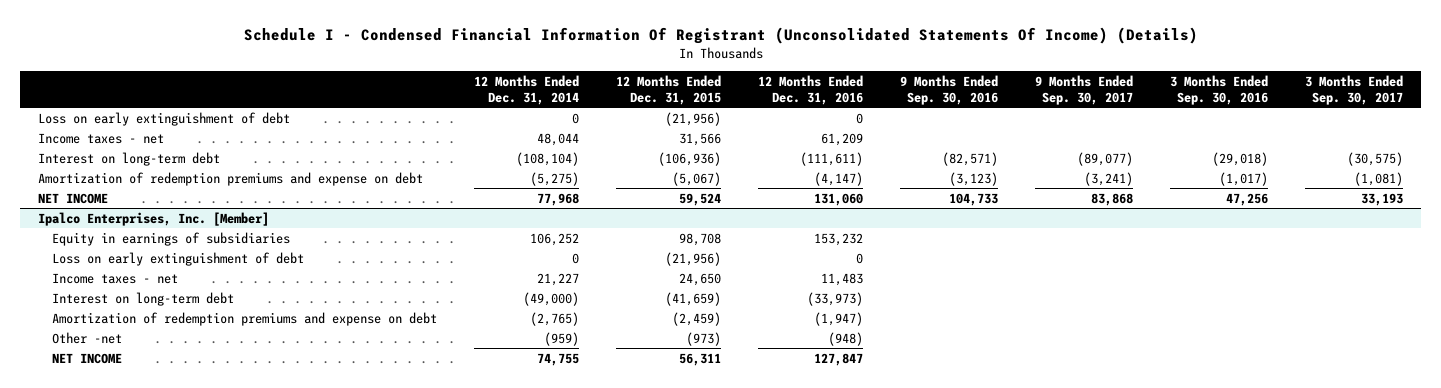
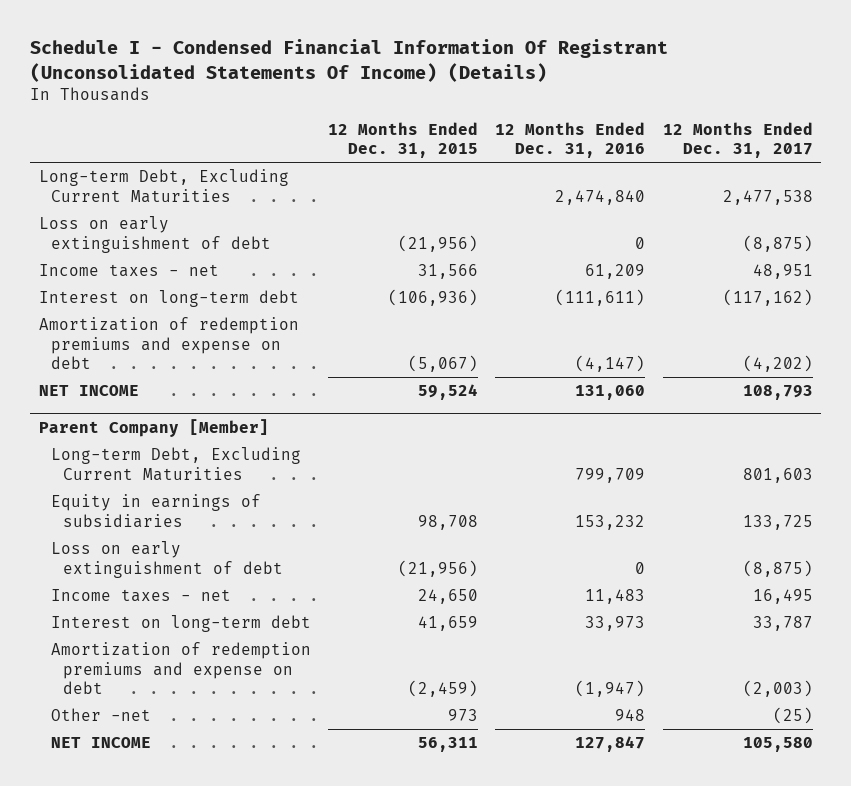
- | 12 Months Ended Dec. 31, 2014 | 12 Months Ended Dec. 31, 2015 | 12 Months Ended Dec. 31, 2016 | 9 Months Ended Sep. 30, 2016 | 9 Months Ended Sep. 30, 2017 | 3 Months Ended Sep. 30, 2016 | 3 Months Ended Sep. 30, 2017
+ | 12 Months Ended Dec. 31, 2015 | 12 Months Ended Dec. 31, 2016 | 12 Months Ended Dec. 31, 2017
+ Long-term Debt, Excluding Current Maturities | | 2,474,840 | 2,477,538
- Ipalco Enterprises, Inc. [Member]
+ Parent Company [Member]
+ Long-term Debt, Excluding Current Maturities | | 799,709 | 801,603
- Interest on long-term debt | (49,000) | (41,659) | (33,973) | | | |
+ Interest on long-term debt | 41,659 | 33,973 | 33,787
- Other -net | (959) | (973) | (948) | | | |
+ Other -net | 973 | 948 | (25)

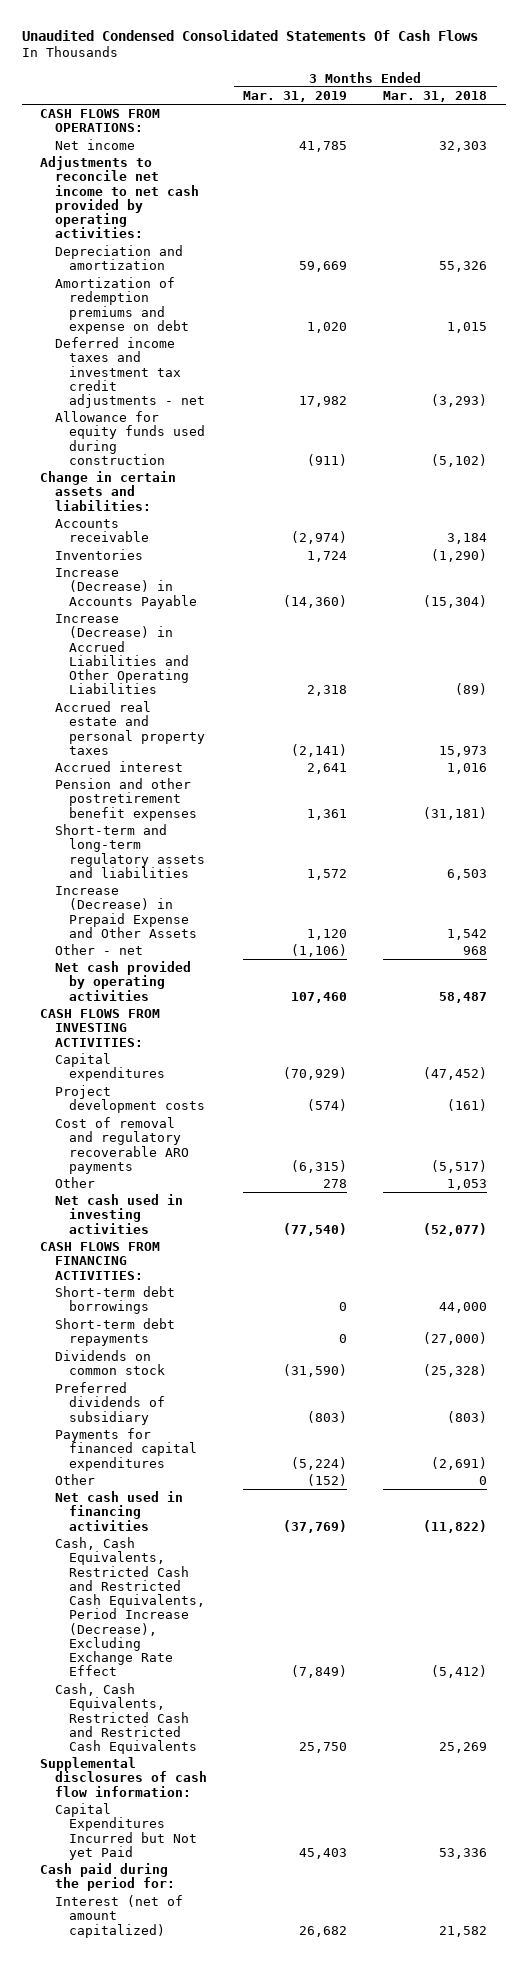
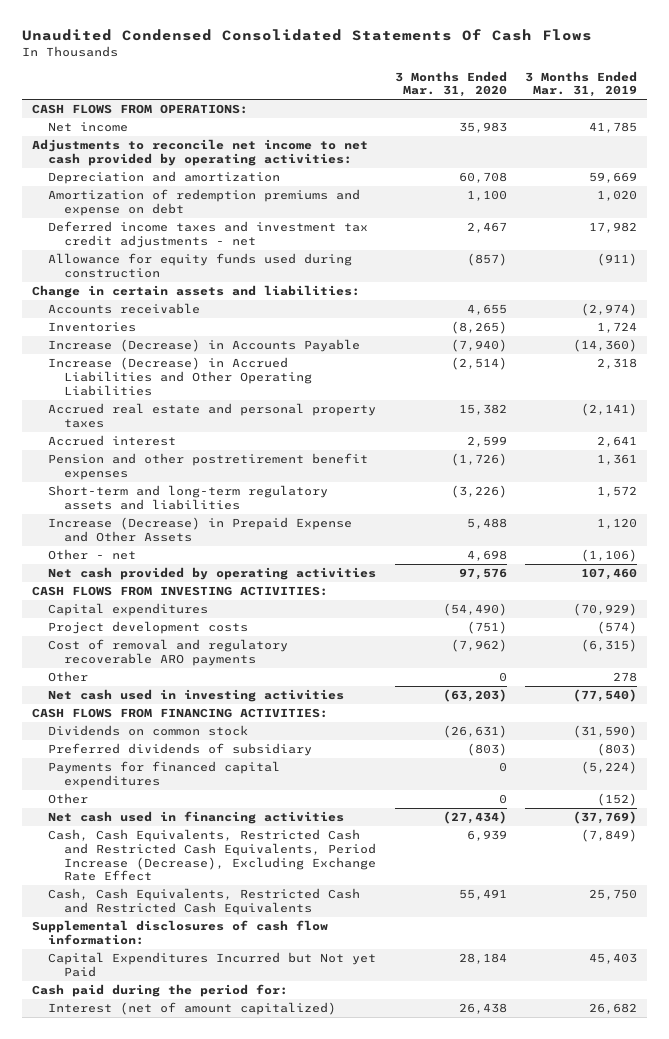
- | 3 Months Ended Mar. 31, 2019 | 3 Months Ended Mar. 31, 2018
+ | 3 Months Ended Mar. 31, 2020 | 3 Months Ended Mar. 31, 2019
- Short-term debt borrowings | 0 | 44,000
- Short-term debt repayments | 0 | (27,000)

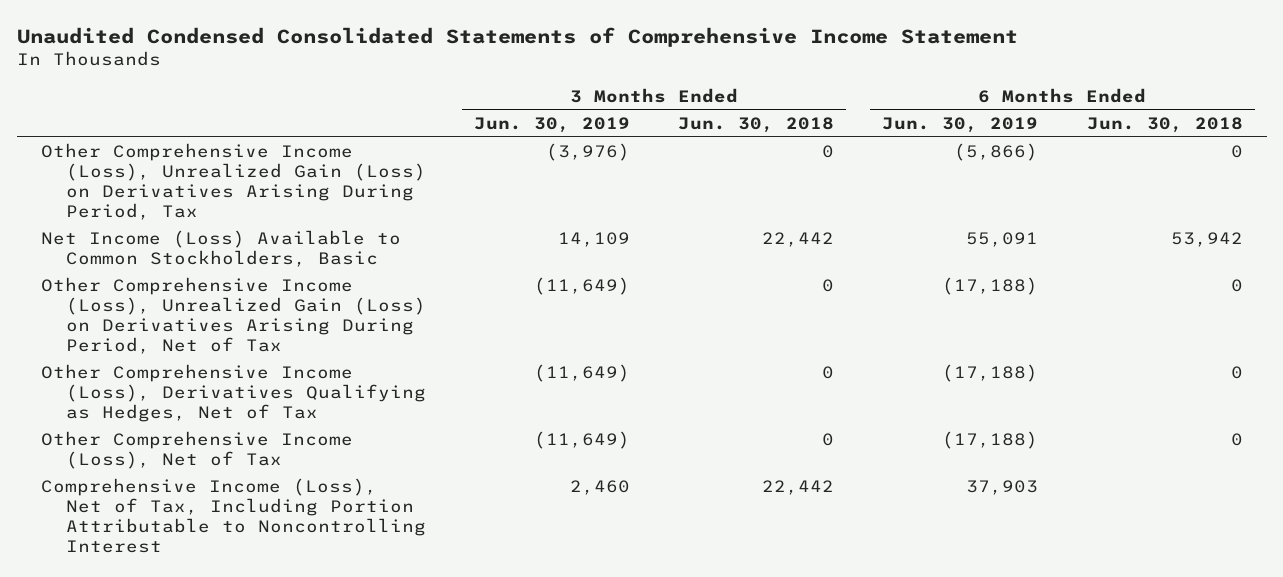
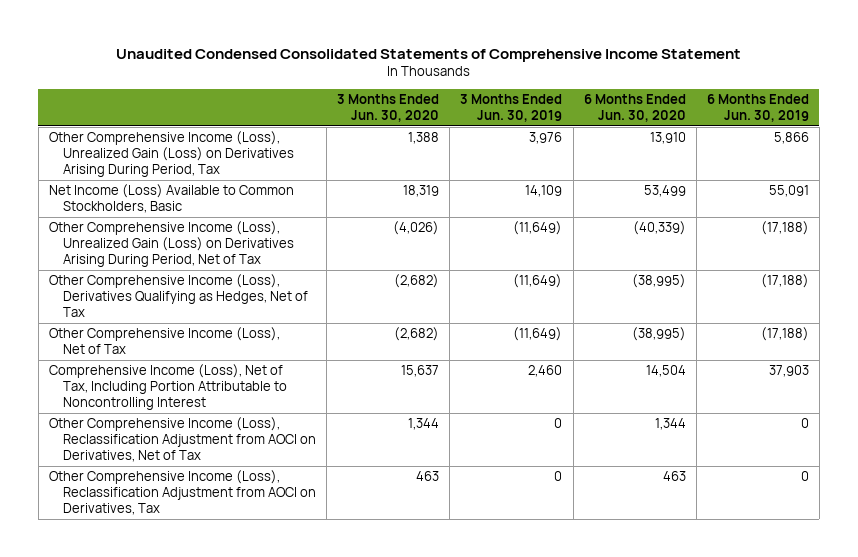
- | 3 Months Ended Jun. 30, 2019 | 3 Months Ended Jun. 30, 2018 | 6 Months Ended Jun. 30, 2019 | 6 Months Ended Jun. 30, 2018
+ | 3 Months Ended Jun. 30, 2020 | 3 Months Ended Jun. 30, 2019 | 6 Months Ended Jun. 30, 2020 | 6 Months Ended Jun. 30, 2019
- Other Comprehensive Income (Loss), Unrealized Gain (Loss) on Derivatives Arising During Period, Tax | (3,976) | 0 | (5,866) | 0
+ Other Comprehensive Income (Loss), Unrealized Gain (Loss) on Derivatives Arising During Period, Tax | 1,388 | 3,976 | 13,910 | 5,866
+ Other Comprehensive Income (Loss), Reclassification Adjustment from AOCI on Derivatives, Net of Tax | 1,344 | 0 | 1,344 | 0
+ Other Comprehensive Income (Loss), Reclassification Adjustment from AOCI on Derivatives, Tax | 463 | 0 | 463 | 0

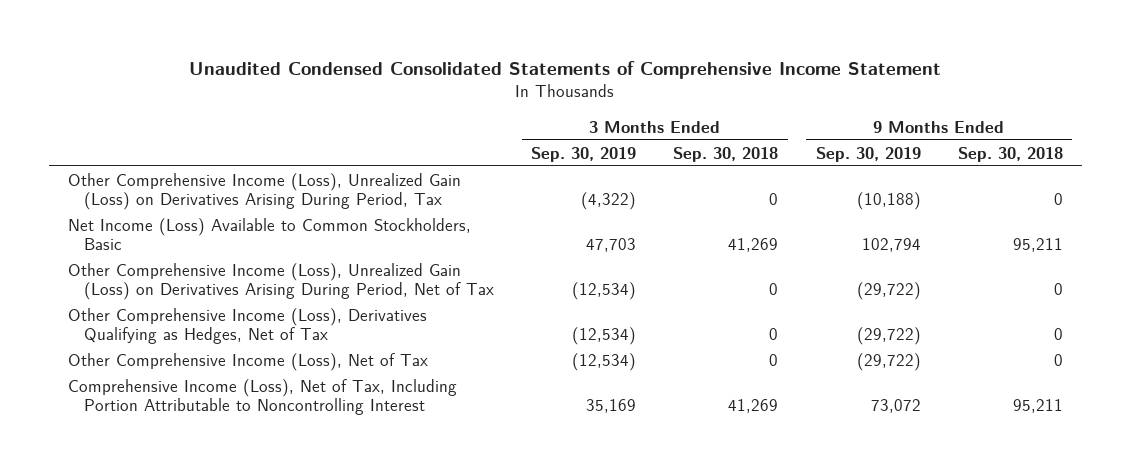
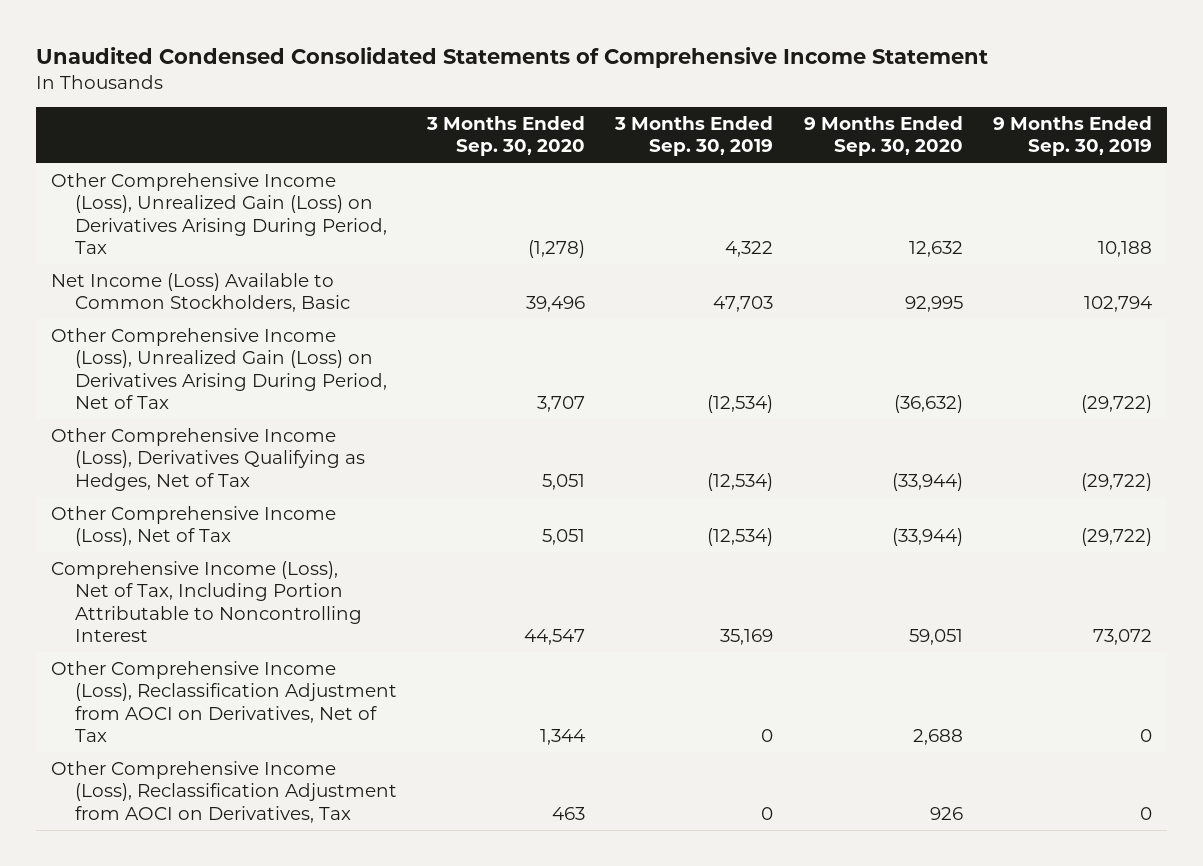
- | 3 Months Ended Sep. 30, 2019 | 3 Months Ended Sep. 30, 2018 | 9 Months Ended Sep. 30, 2019 | 9 Months Ended Sep. 30, 2018
+ | 3 Months Ended Sep. 30, 2020 | 3 Months Ended Sep. 30, 2019 | 9 Months Ended Sep. 30, 2020 | 9 Months Ended Sep. 30, 2019
- Other Comprehensive Income (Loss), Unrealized Gain (Loss) on Derivatives Arising During Period, Tax | (4,322) | 0 | (10,188) | 0
+ Other Comprehensive Income (Loss), Unrealized Gain (Loss) on Derivatives Arising During Period, Tax | (1,278) | 4,322 | 12,632 | 10,188
+ Other Comprehensive Income (Loss), Reclassification Adjustment from AOCI on Derivatives, Net of Tax | 1,344 | 0 | 2,688 | 0
+ Other Comprehensive Income (Loss), Reclassification Adjustment from AOCI on Derivatives, Tax | 463 | 0 | 926 | 0

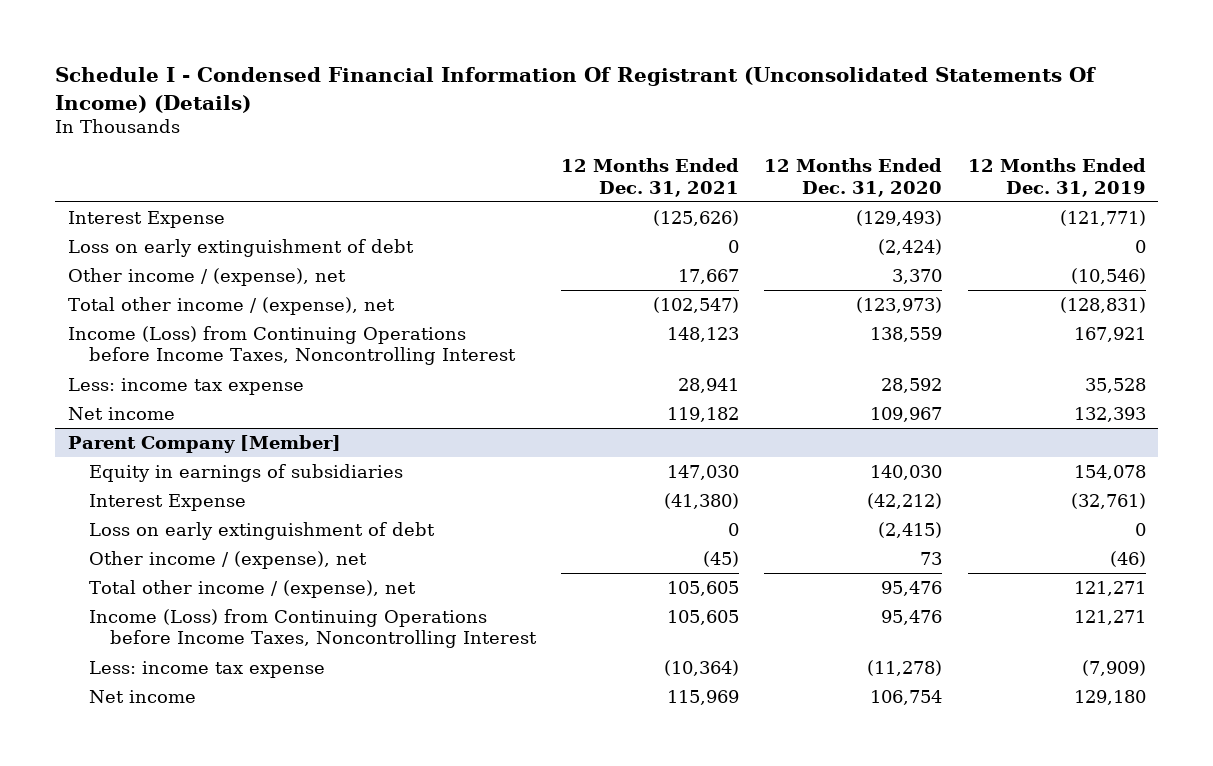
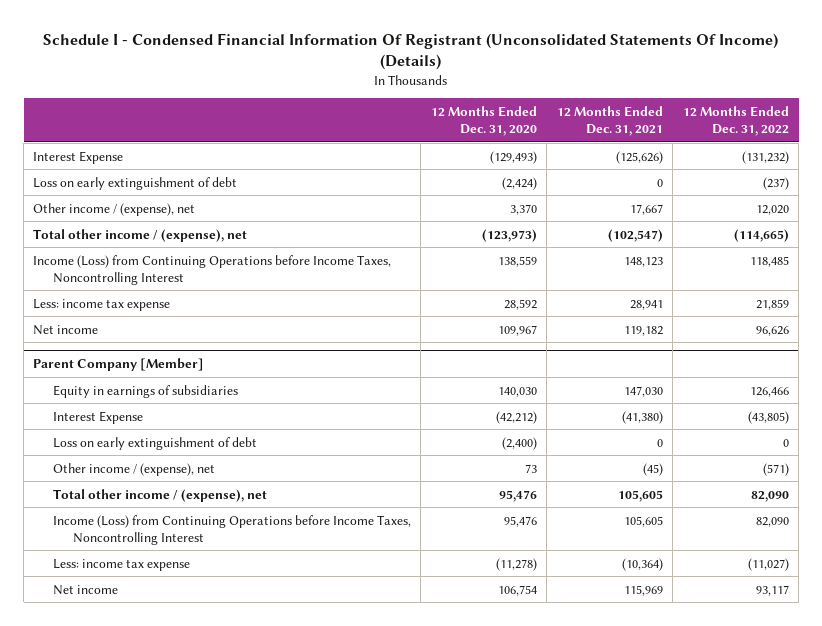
- | 12 Months Ended Dec. 31, 2021 | 12 Months Ended Dec. 31, 2020 | 12 Months Ended Dec. 31, 2019
+ | 12 Months Ended Dec. 31, 2020 | 12 Months Ended Dec. 31, 2021 | 12 Months Ended Dec. 31, 2022
@ Parent Company [Member]
- Loss on early extinguishment of debt | 0 | (2,415) | 0
+ Loss on early extinguishment of debt | (2,400) | 0 | 0

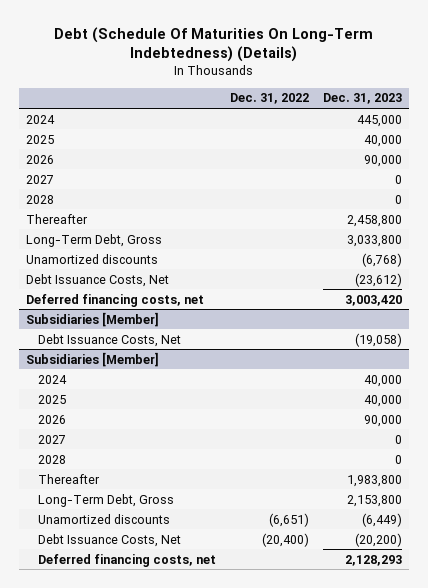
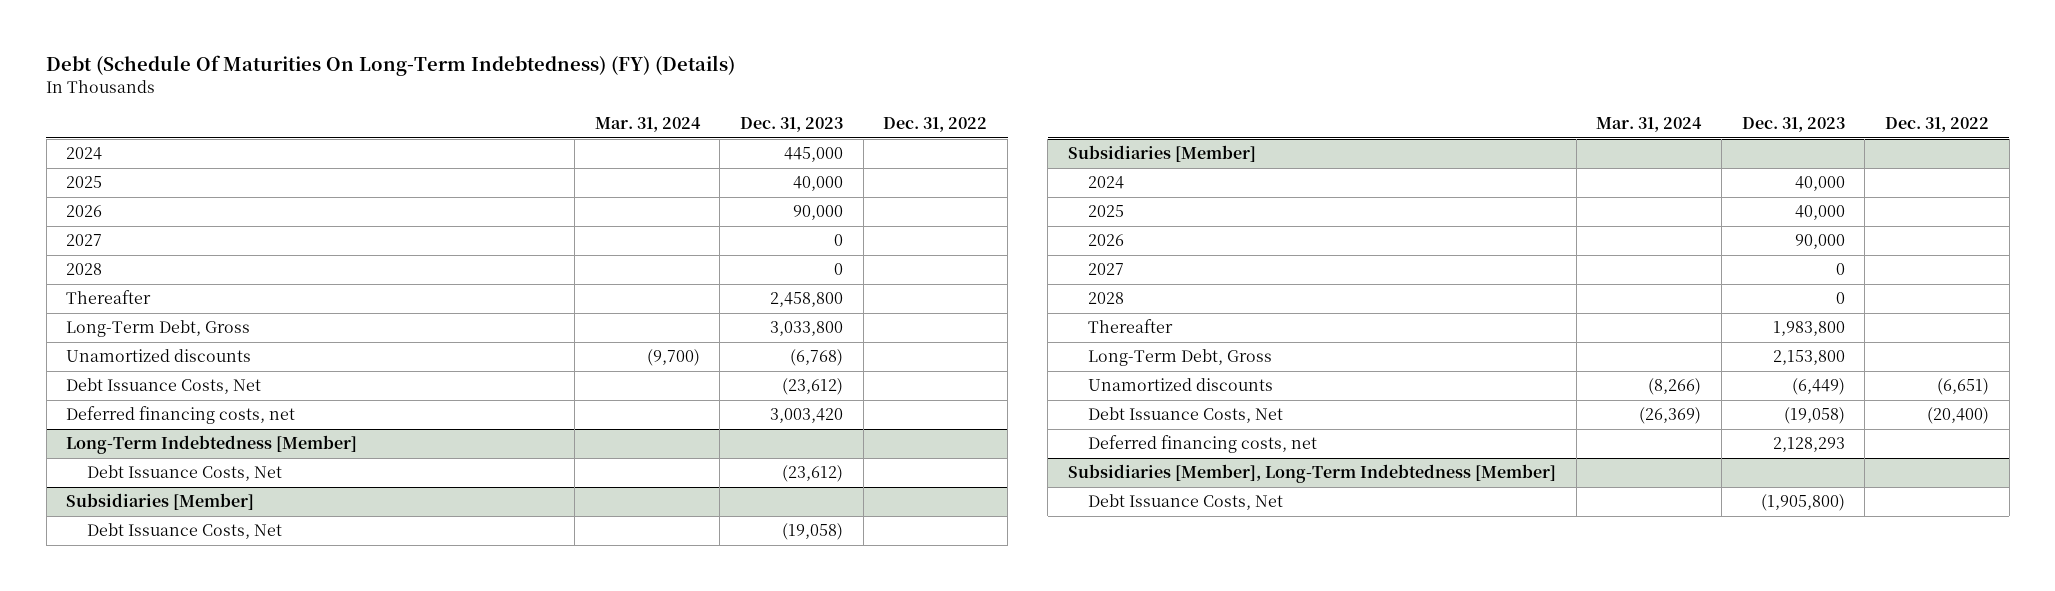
- Debt (Schedule Of Maturities On Long-Term Indebtedness) (Details)
+ Debt (Schedule Of Maturities On Long-Term Indebtedness) (FY) (Details)
- | Dec. 31, 2022 | Dec. 31, 2023
+ | Mar. 31, 2024 | Dec. 31, 2023 | Dec. 31, 2022
+ Long-Term Indebtedness [Member]
+ Debt Issuance Costs, Net | | (23,612) |
@ Subsidiaries [Member]
- Debt Issuance Costs, Net | (20,400) | (20,200)
+ Debt Issuance Costs, Net | (26,369) | (19,058) | (20,400)
+ Subsidiaries [Member], Long-Term Indebtedness [Member]
+ Debt Issuance Costs, Net | | (1,905,800) |

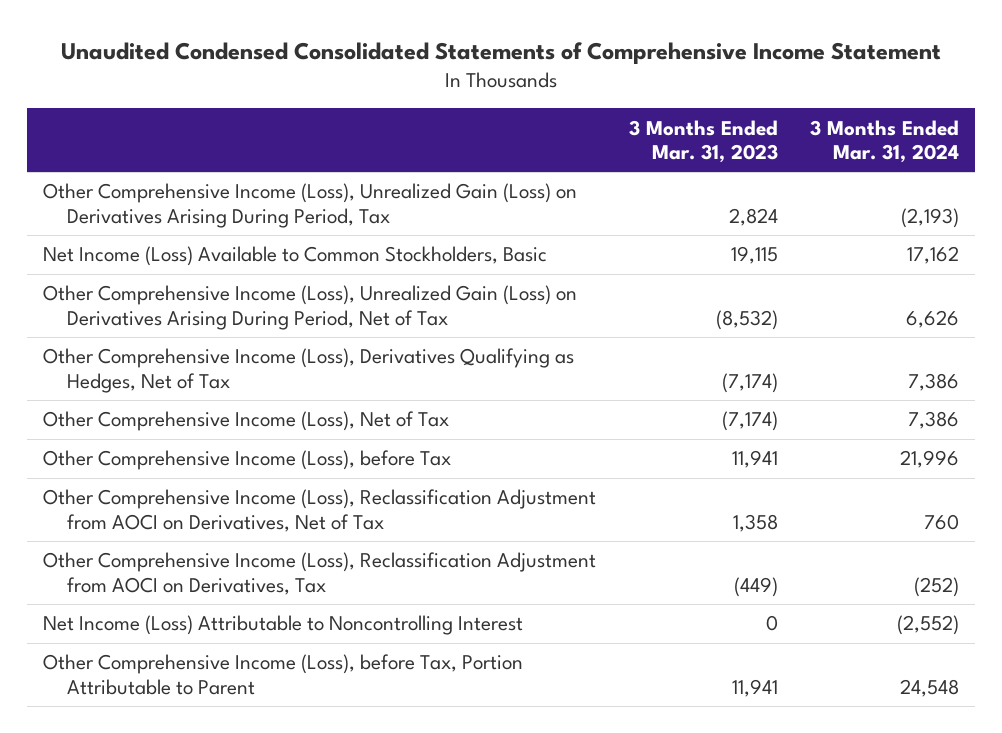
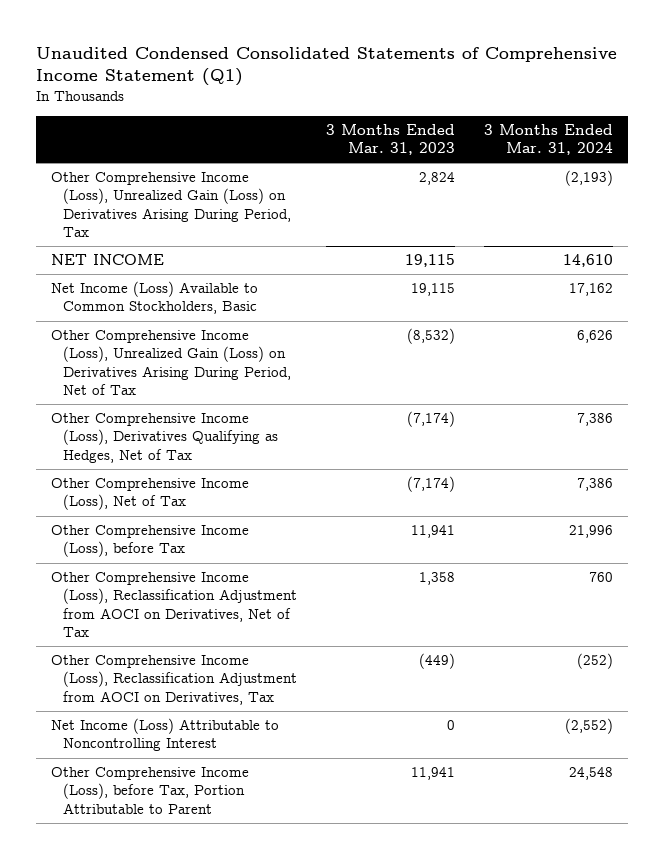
- Unaudited Condensed Consolidated Statements of Comprehensive Income Statement
+ Unaudited Condensed Consolidated Statements of Comprehensive Income Statement (Q1)
+ NET INCOME | 19,115 | 14,610

